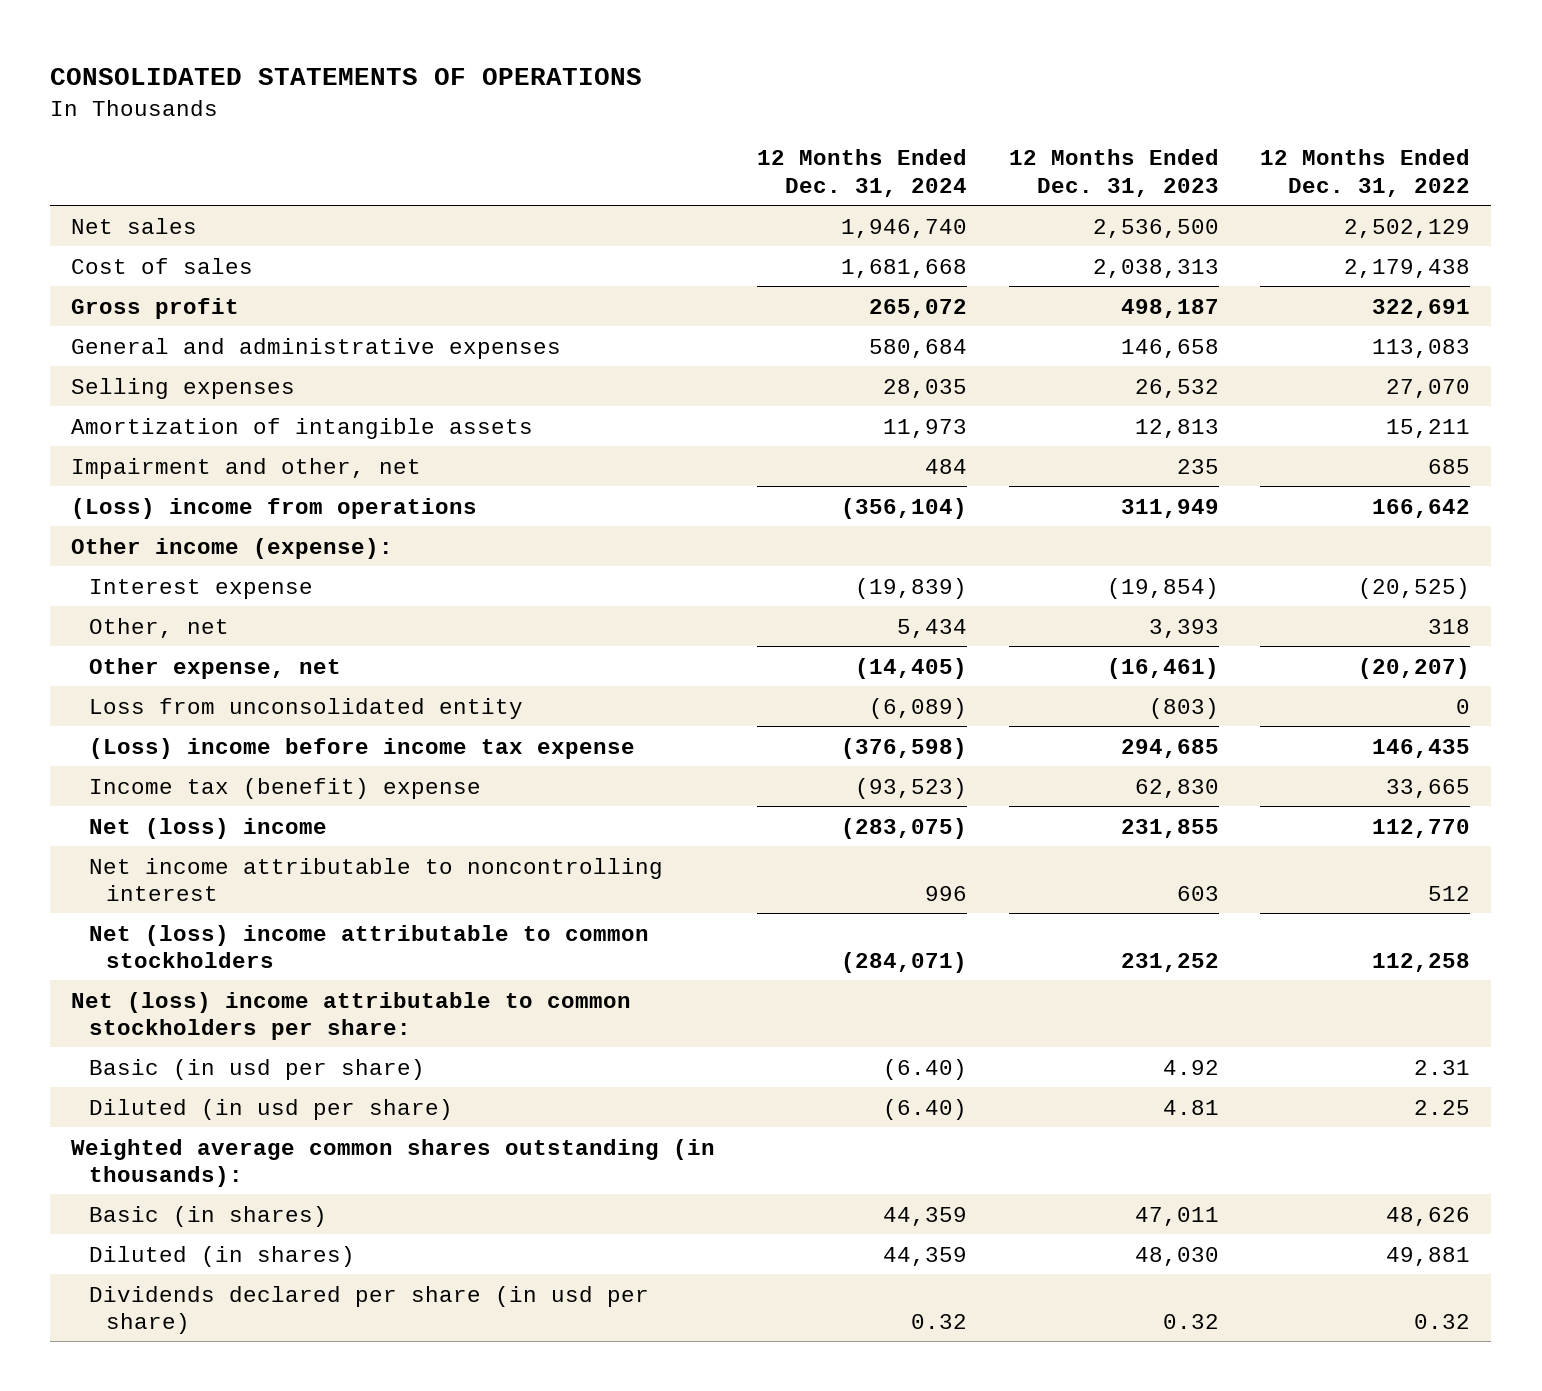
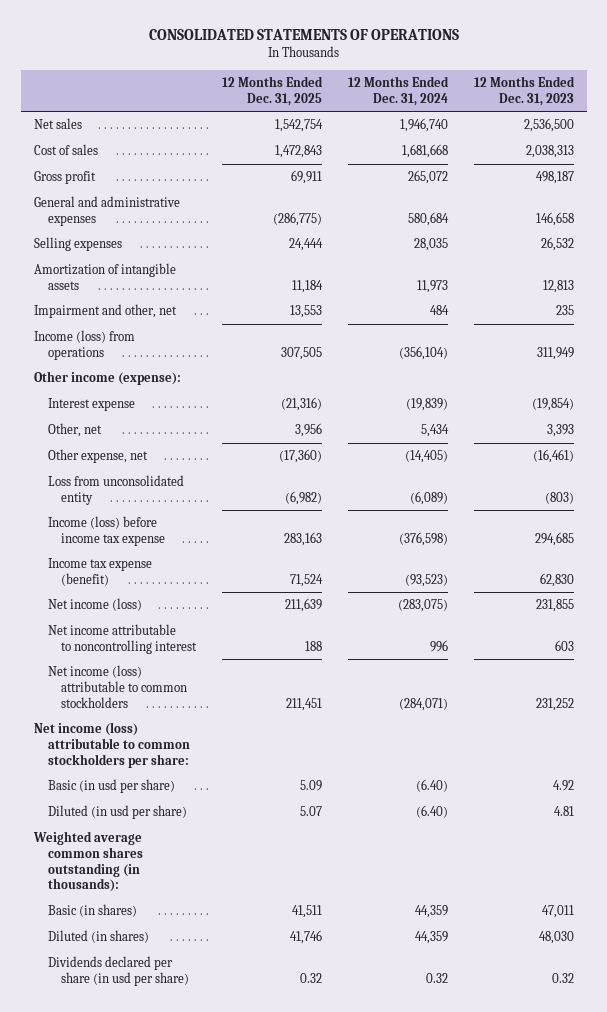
- | 12 Months Ended Dec. 31, 2024 | 12 Months Ended Dec. 31, 2023 | 12 Months Ended Dec. 31, 2022
+ | 12 Months Ended Dec. 31, 2025 | 12 Months Ended Dec. 31, 2024 | 12 Months Ended Dec. 31, 2023
- (Loss) income from operations | (356,104) | 311,949 | 166,642
+ Income (loss) from operations | 307,505 | (356,104) | 311,949
- (Loss) income before income tax expense | (376,598) | 294,685 | 146,435
- Income tax (benefit) expense | (93,523) | 62,830 | 33,665
- Net (loss) income | (283,075) | 231,855 | 112,770
+ Income (loss) before income tax expense | 283,163 | (376,598) | 294,685
+ Income tax expense (benefit) | 71,524 | (93,523) | 62,830
+ Net income (loss) | 211,639 | (283,075) | 231,855
- Net (loss) income attributable to common stockholders | (284,071) | 231,252 | 112,258
- Net (loss) income attributable to common stockholders per share:
+ Net income (loss) attributable to common stockholders | 211,451 | (284,071) | 231,252
+ Net income (loss) attributable to common stockholders per share:

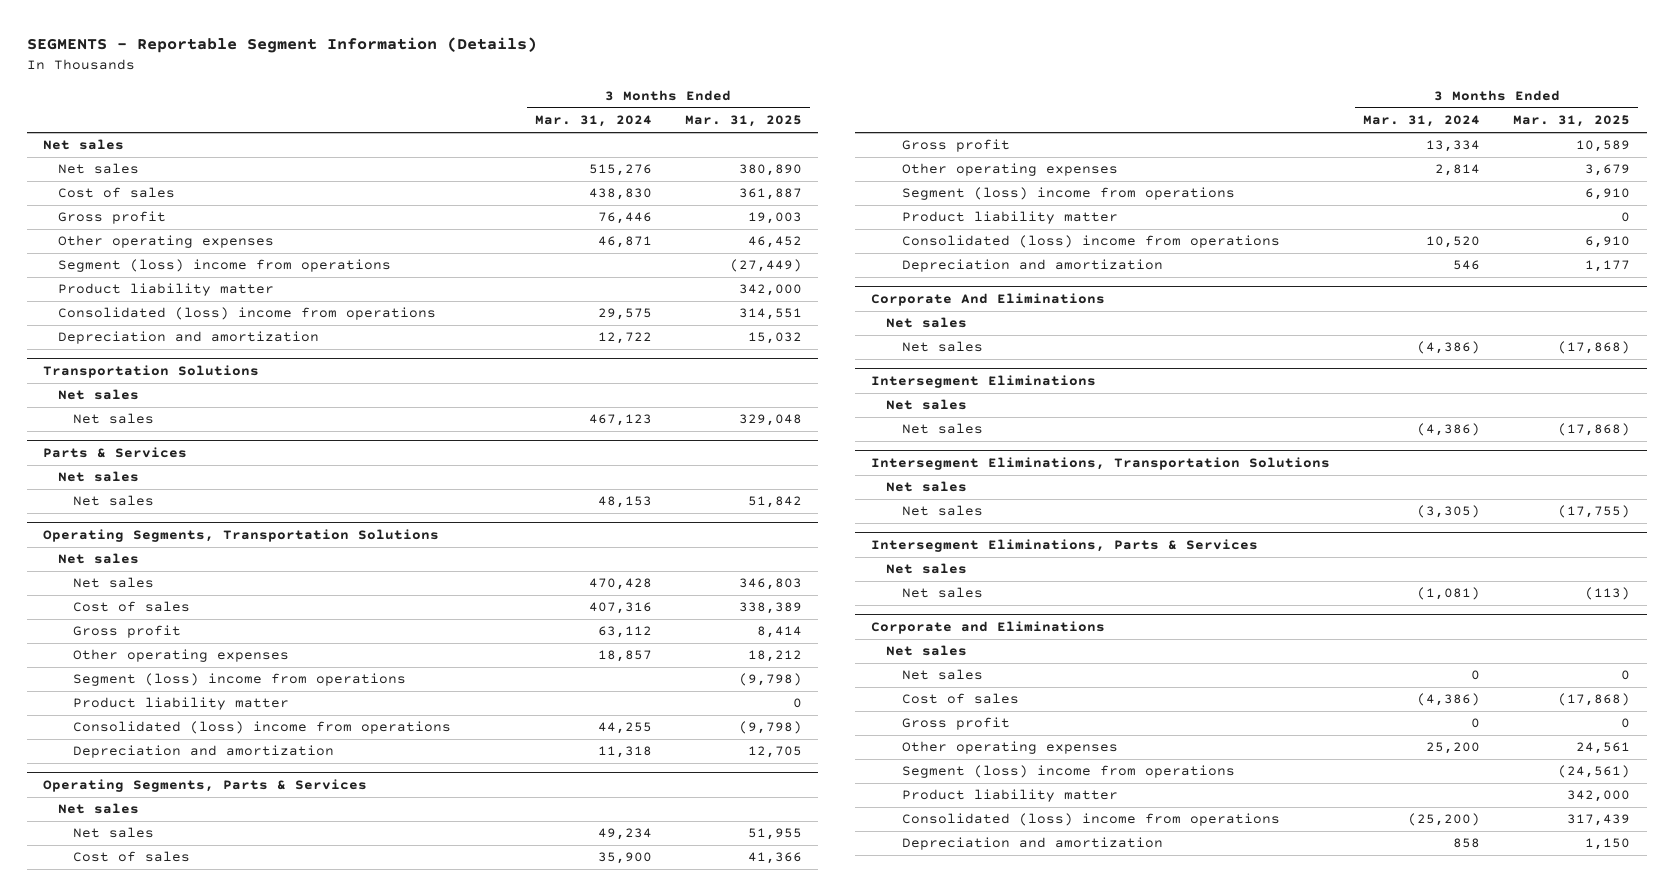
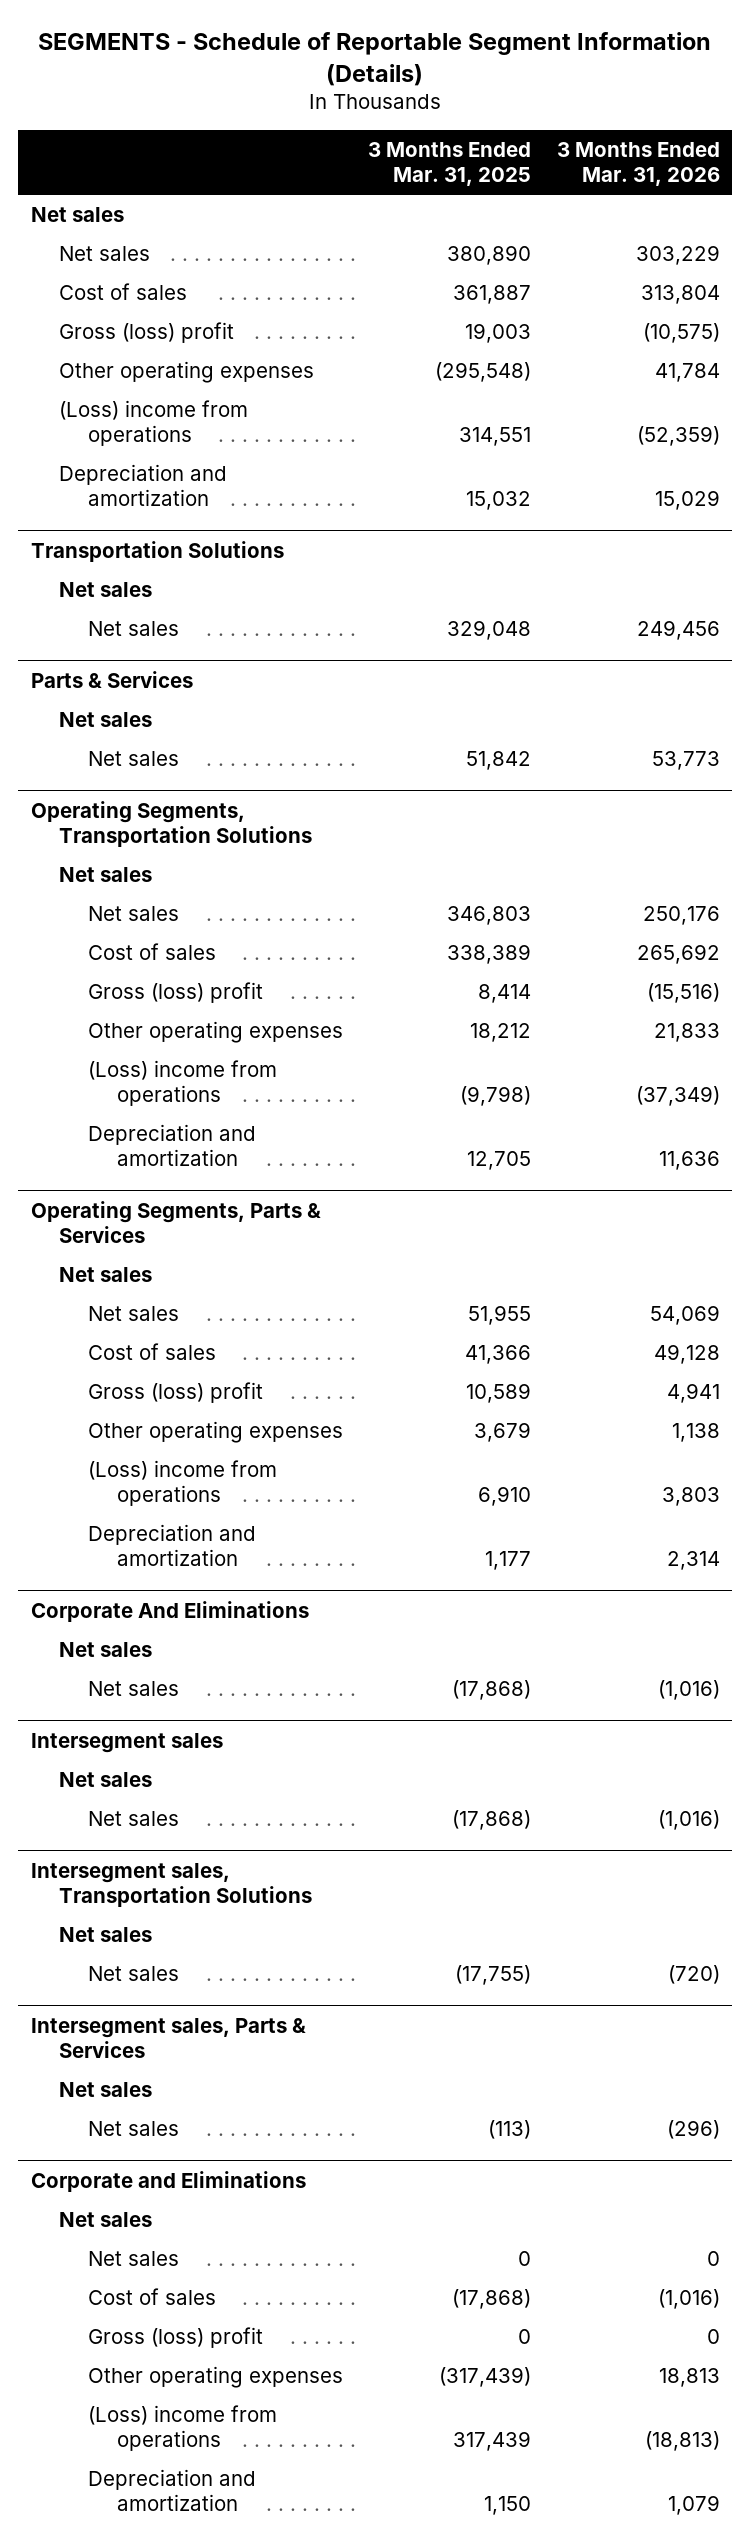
- SEGMENTS - Reportable Segment Information (Details)
+ SEGMENTS - Schedule of Reportable Segment Information (Details)
- | 3 Months Ended Mar. 31, 2024 | 3 Months Ended Mar. 31, 2025
+ | 3 Months Ended Mar. 31, 2025 | 3 Months Ended Mar. 31, 2026
- Gross profit | 76,446 | 19,003
- Other operating expenses | 46,871 | 46,452
- Segment (loss) income from operations | | (27,449)
- Product liability matter | | 342,000
- Consolidated (loss) income from operations | 29,575 | 314,551
+ Gross (loss) profit | 19,003 | (10,575)
+ Other operating expenses | (295,548) | 41,784
+ (Loss) income from operations | 314,551 | (52,359)
@ Operating Segments, Transportation Solutions
- Gross profit | 63,112 | 8,414
+ Gross (loss) profit | 8,414 | (15,516)
- Segment (loss) income from operations | | (9,798)
- Product liability matter | | 0
- Consolidated (loss) income from operations | 44,255 | (9,798)
+ (Loss) income from operations | (9,798) | (37,349)
@ Operating Segments, Parts & Services
- Gross profit | 13,334 | 10,589
+ Gross (loss) profit | 10,589 | 4,941
- Segment (loss) income from operations | | 6,910
- Product liability matter | | 0
- Consolidated (loss) income from operations | 10,520 | 6,910
+ (Loss) income from operations | 6,910 | 3,803
- Intersegment Eliminations
+ Intersegment sales
- Intersegment Eliminations, Transportation Solutions
+ Intersegment sales, Transportation Solutions
- Intersegment Eliminations, Parts & Services
+ Intersegment sales, Parts & Services
@ Corporate and Eliminations
- Gross profit | 0 | 0
- Other operating expenses | 25,200 | 24,561
- Segment (loss) income from operations | | (24,561)
- Product liability matter | | 342,000
- Consolidated (loss) income from operations | (25,200) | 317,439
+ Gross (loss) profit | 0 | 0
+ Other operating expenses | (317,439) | 18,813
+ (Loss) income from operations | 317,439 | (18,813)

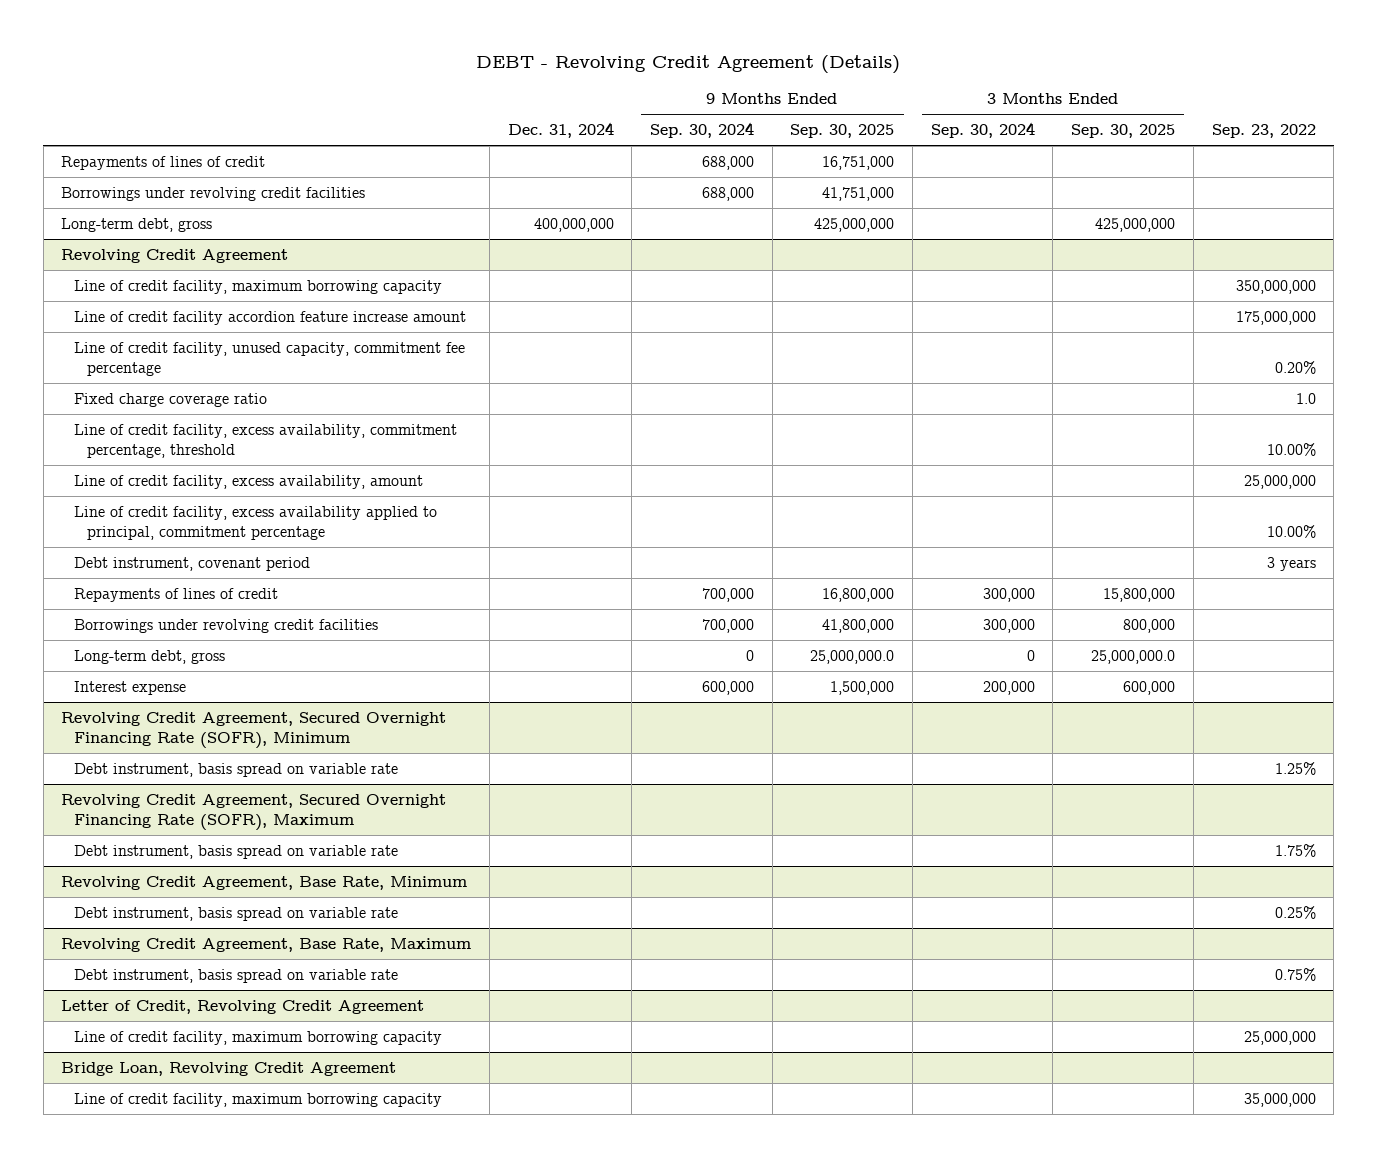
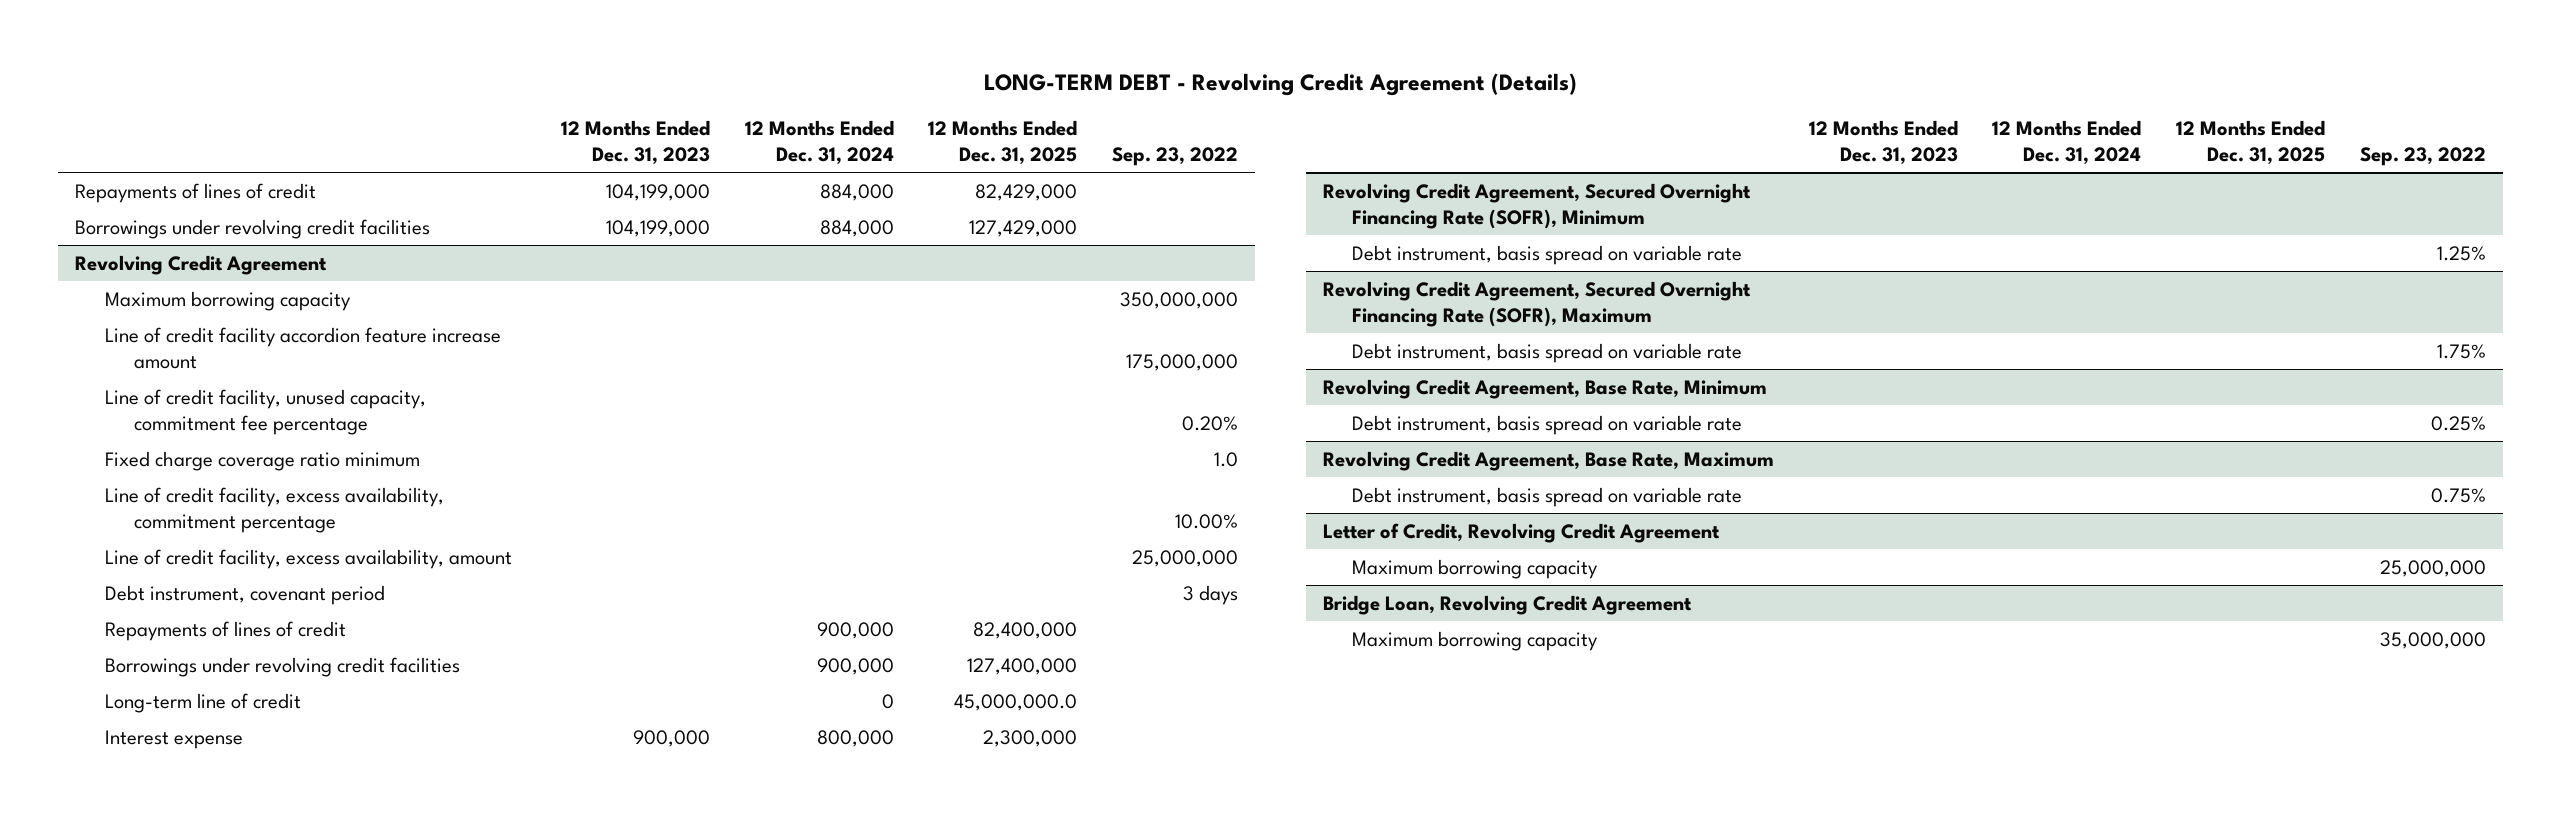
- DEBT - Revolving Credit Agreement (Details)
+ LONG-TERM DEBT - Revolving Credit Agreement (Details)
- | Dec. 31, 2024 | 9 Months Ended Sep. 30, 2024 | 9 Months Ended Sep. 30, 2025 | 3 Months Ended Sep. 30, 2024 | 3 Months Ended Sep. 30, 2025 | Sep. 23, 2022
+ | 12 Months Ended Dec. 31, 2023 | 12 Months Ended Dec. 31, 2024 | 12 Months Ended Dec. 31, 2025 | Sep. 23, 2022
- Long-term debt, gross | 400,000,000 | | 425,000,000 | | 425,000,000 |
@ Revolving Credit Agreement
- Line of credit facility, maximum borrowing capacity | | | | | | 350,000,000
+ Maximum borrowing capacity | | | | 350,000,000
- Fixed charge coverage ratio | | | | | | 1.0
- Line of credit facility, excess availability, commitment percentage, threshold | | | | | | 10.00%
+ Fixed charge coverage ratio minimum | | | | 1.0
+ Line of credit facility, excess availability, commitment percentage | | | | 10.00%
- Line of credit facility, excess availability applied to principal, commitment percentage | | | | | | 10.00%
- Debt instrument, covenant period | | | | | | 3 years
+ Debt instrument, covenant period | | | | 3 days
- Long-term debt, gross | | 0 | 25,000,000.0 | 0 | 25,000,000.0 |
+ Long-term line of credit | | 0 | 45,000,000.0 |
@ Letter of Credit, Revolving Credit Agreement
- Line of credit facility, maximum borrowing capacity | | | | | | 25,000,000
+ Maximum borrowing capacity | | | | 25,000,000
@ Bridge Loan, Revolving Credit Agreement
- Line of credit facility, maximum borrowing capacity | | | | | | 35,000,000
+ Maximum borrowing capacity | | | | 35,000,000

